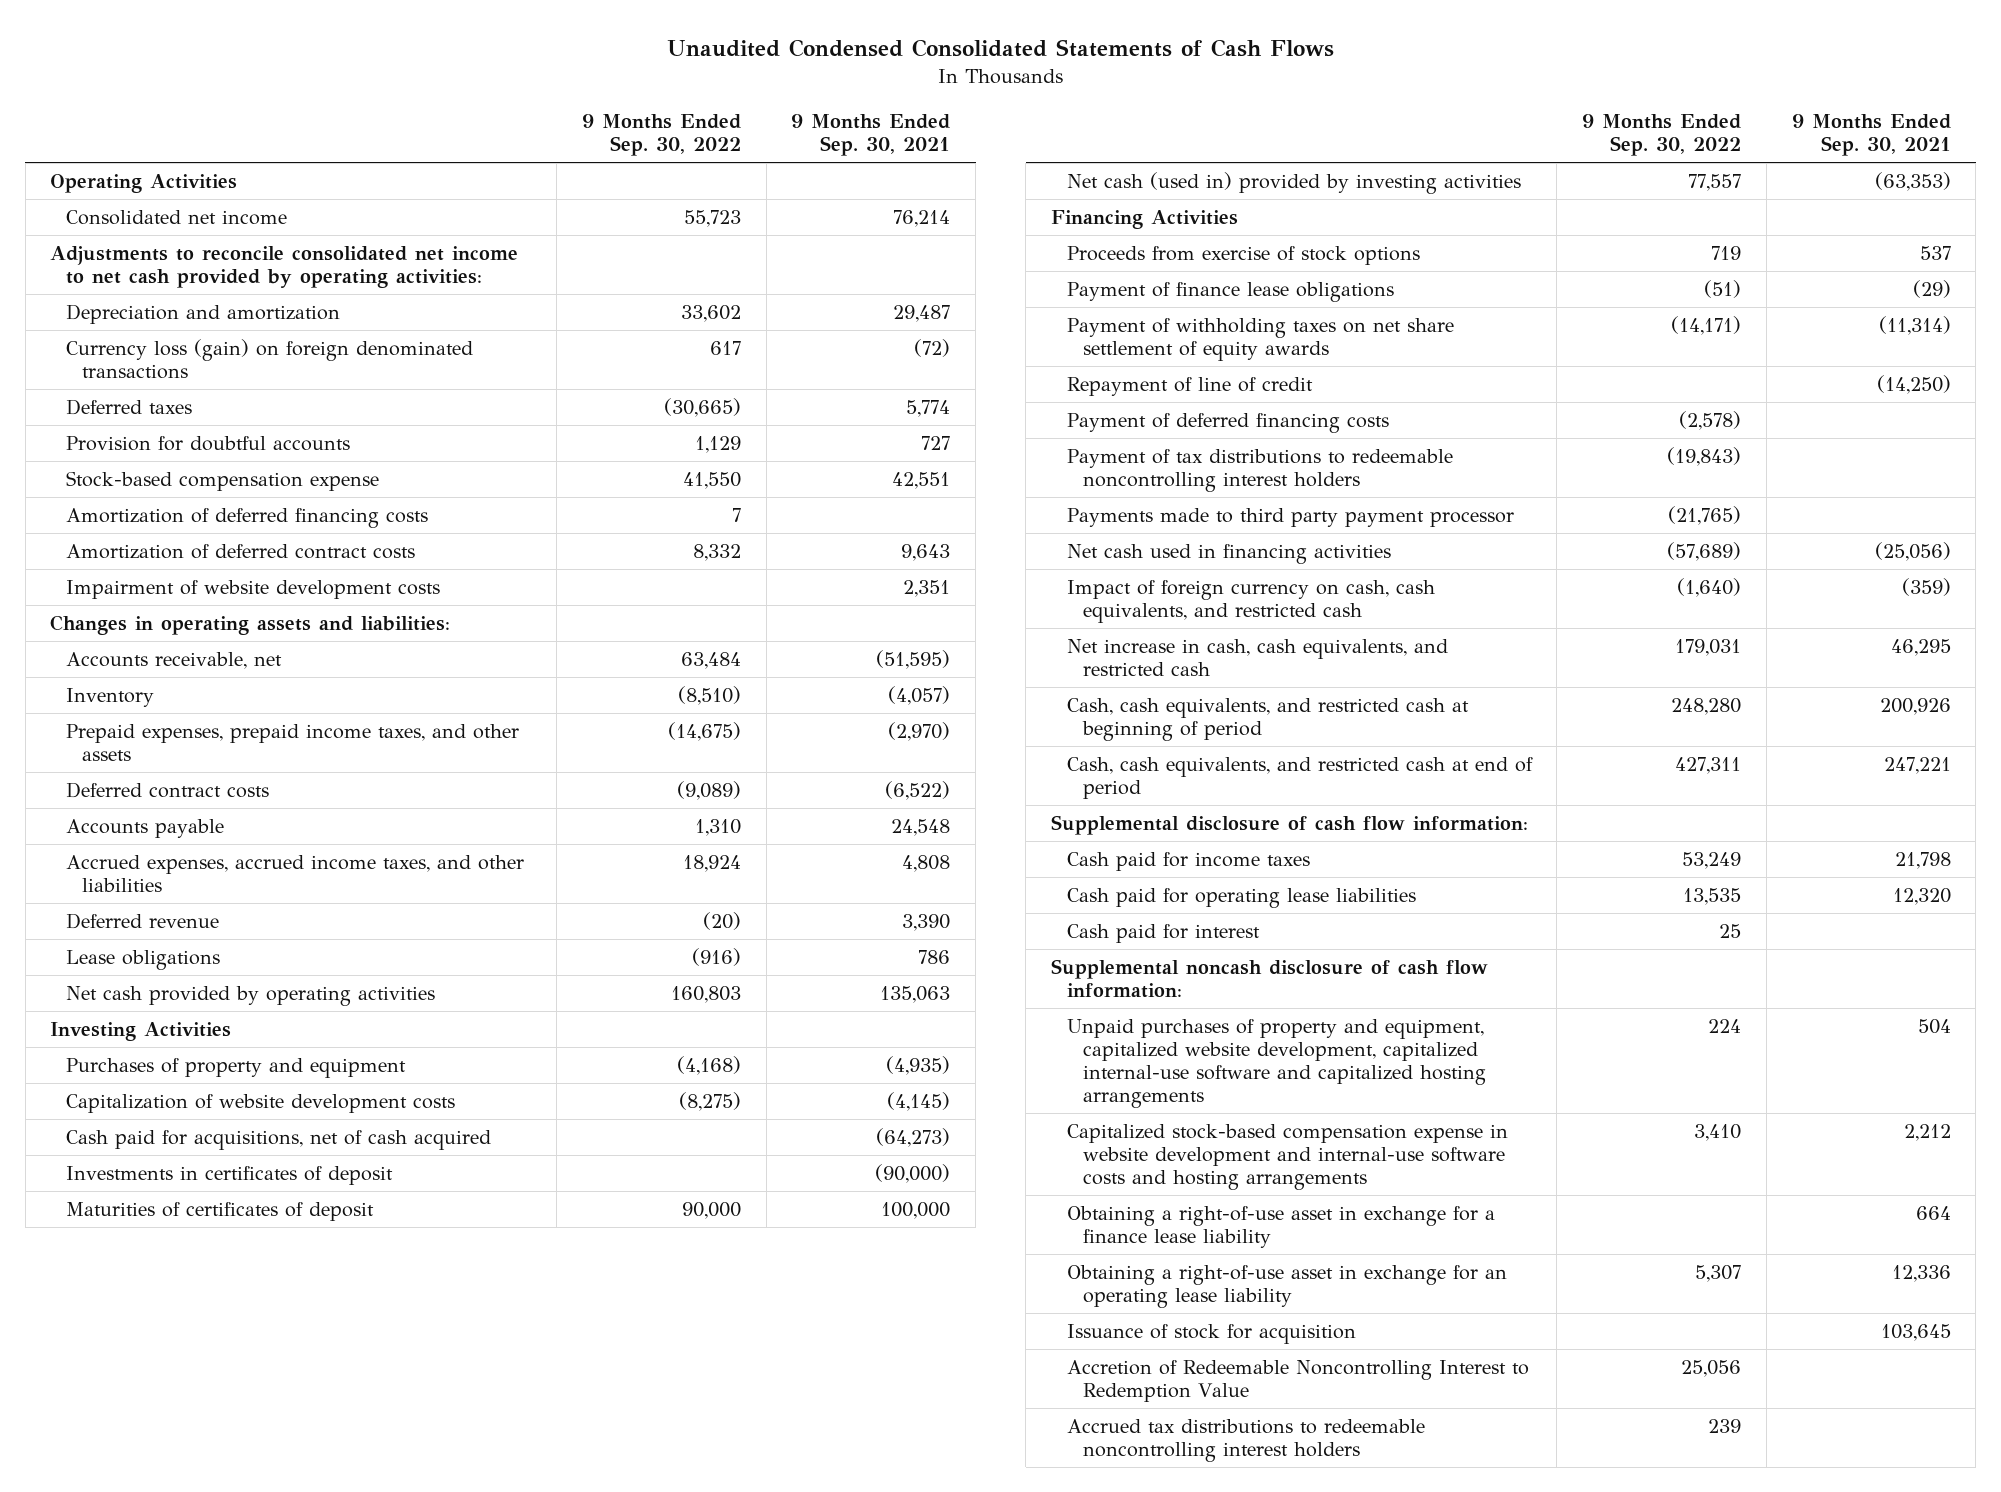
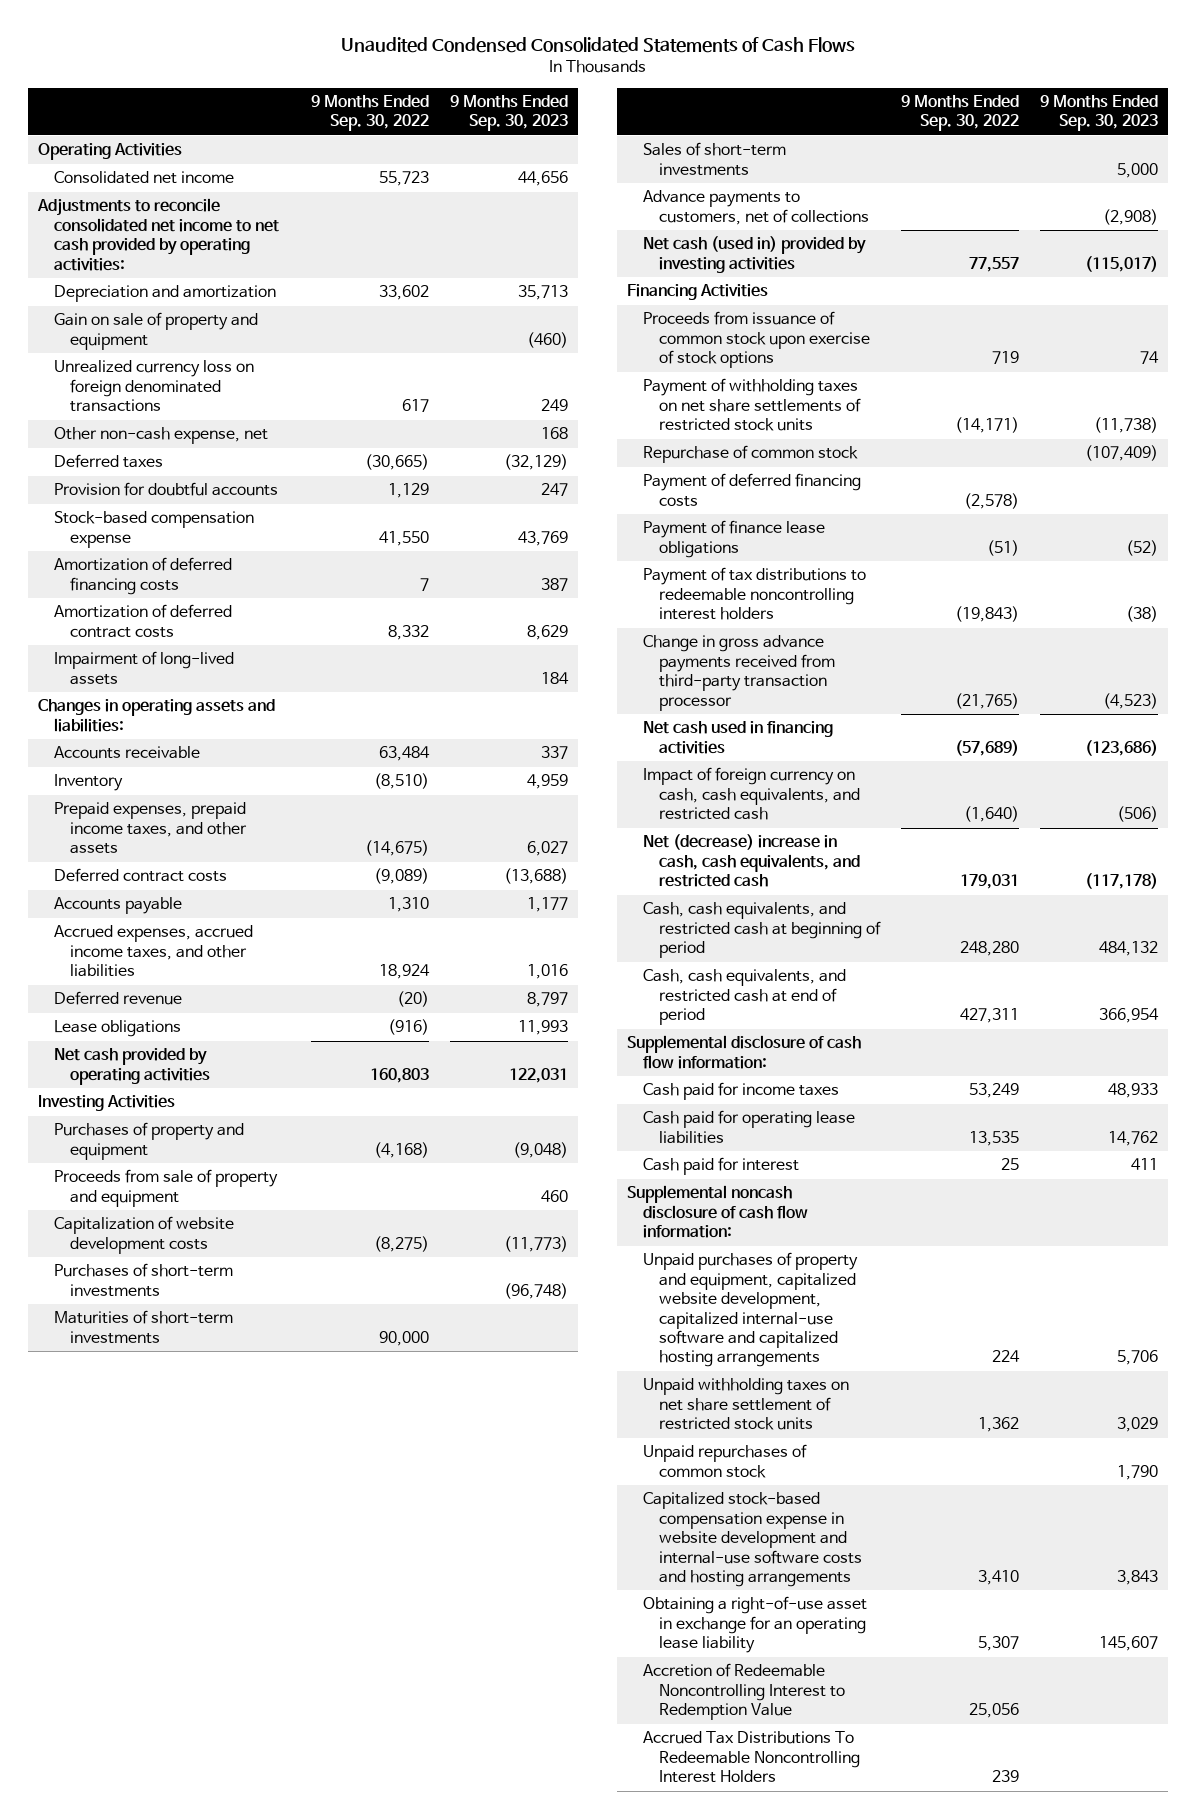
- | 9 Months Ended Sep. 30, 2022 | 9 Months Ended Sep. 30, 2021
+ | 9 Months Ended Sep. 30, 2022 | 9 Months Ended Sep. 30, 2023
- Currency loss (gain) on foreign denominated transactions | 617 | (72)
+ Gain on sale of property and equipment | | (460)
+ Unrealized currency loss on foreign denominated transactions | 617 | 249
+ Other non-cash expense, net | | 168
- Impairment of website development costs | | 2,351
+ Impairment of long-lived assets | | 184
- Accounts receivable, net | 63,484 | (51,595)
+ Accounts receivable | 63,484 | 337
+ Proceeds from sale of property and equipment | | 460
- Cash paid for acquisitions, net of cash acquired | | (64,273)
- Investments in certificates of deposit | | (90,000)
- Maturities of certificates of deposit | 90,000 | 100,000
+ Purchases of short-term investments | | (96,748)
+ Maturities of short-term investments | 90,000 |
+ Sales of short-term investments | | 5,000
+ Advance payments to customers, net of collections | | (2,908)
- Proceeds from exercise of stock options | 719 | 537
- Payment of withholding taxes on net share settlement of equity awards | (14,171) | (11,314)
- Repayment of line of credit | | (14,250)
+ Proceeds from issuance of common stock upon exercise of stock options | 719 | 74
+ Payment of withholding taxes on net share settlements of restricted stock units | (14,171) | (11,738)
+ Repurchase of common stock | | (107,409)
moved down: Payment of finance lease obligations | (51) | (52)
- Payments made to third party payment processor | (21,765) |
+ Change in gross advance payments received from third-party transaction processor | (21,765) | (4,523)
- Net increase in cash, cash equivalents, and restricted cash | 179,031 | 46,295
+ Net (decrease) increase in cash, cash equivalents, and restricted cash | 179,031 | (117,178)
+ Unpaid withholding taxes on net share settlement of restricted stock units | 1,362 | 3,029
+ Unpaid repurchases of common stock | | 1,790
- Obtaining a right-of-use asset in exchange for a finance lease liability | | 664
- Issuance of stock for acquisition | | 103,645
- Accrued tax distributions to redeemable noncontrolling interest holders | 239 |
+ Accrued Tax Distributions To Redeemable Noncontrolling Interest Holders | 239 |

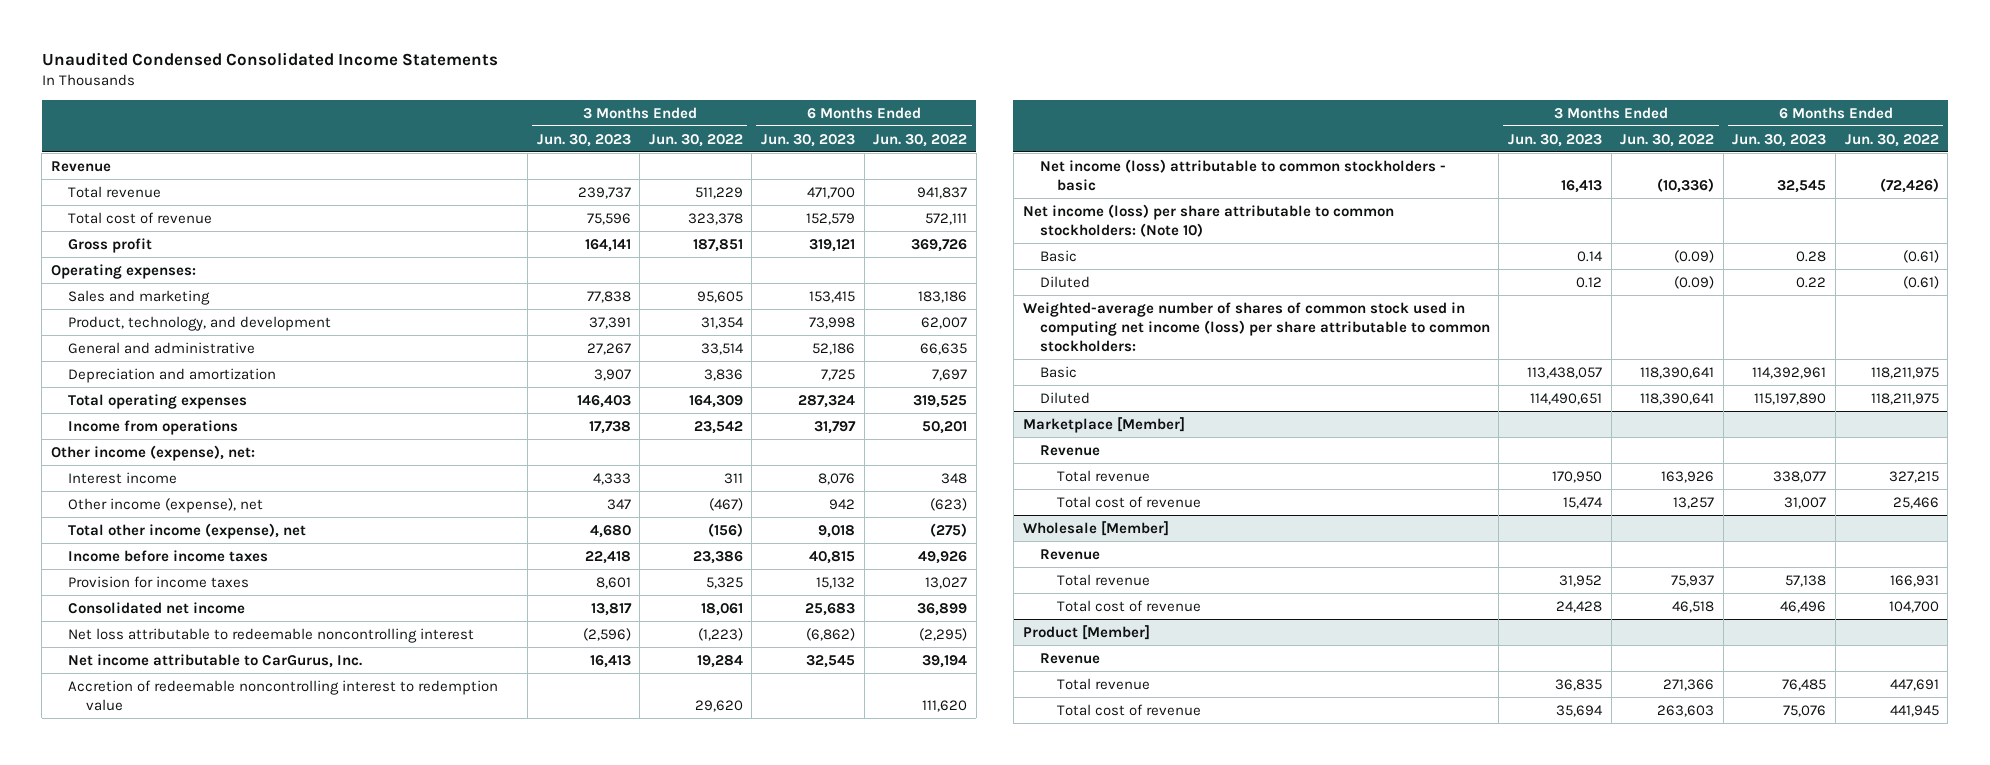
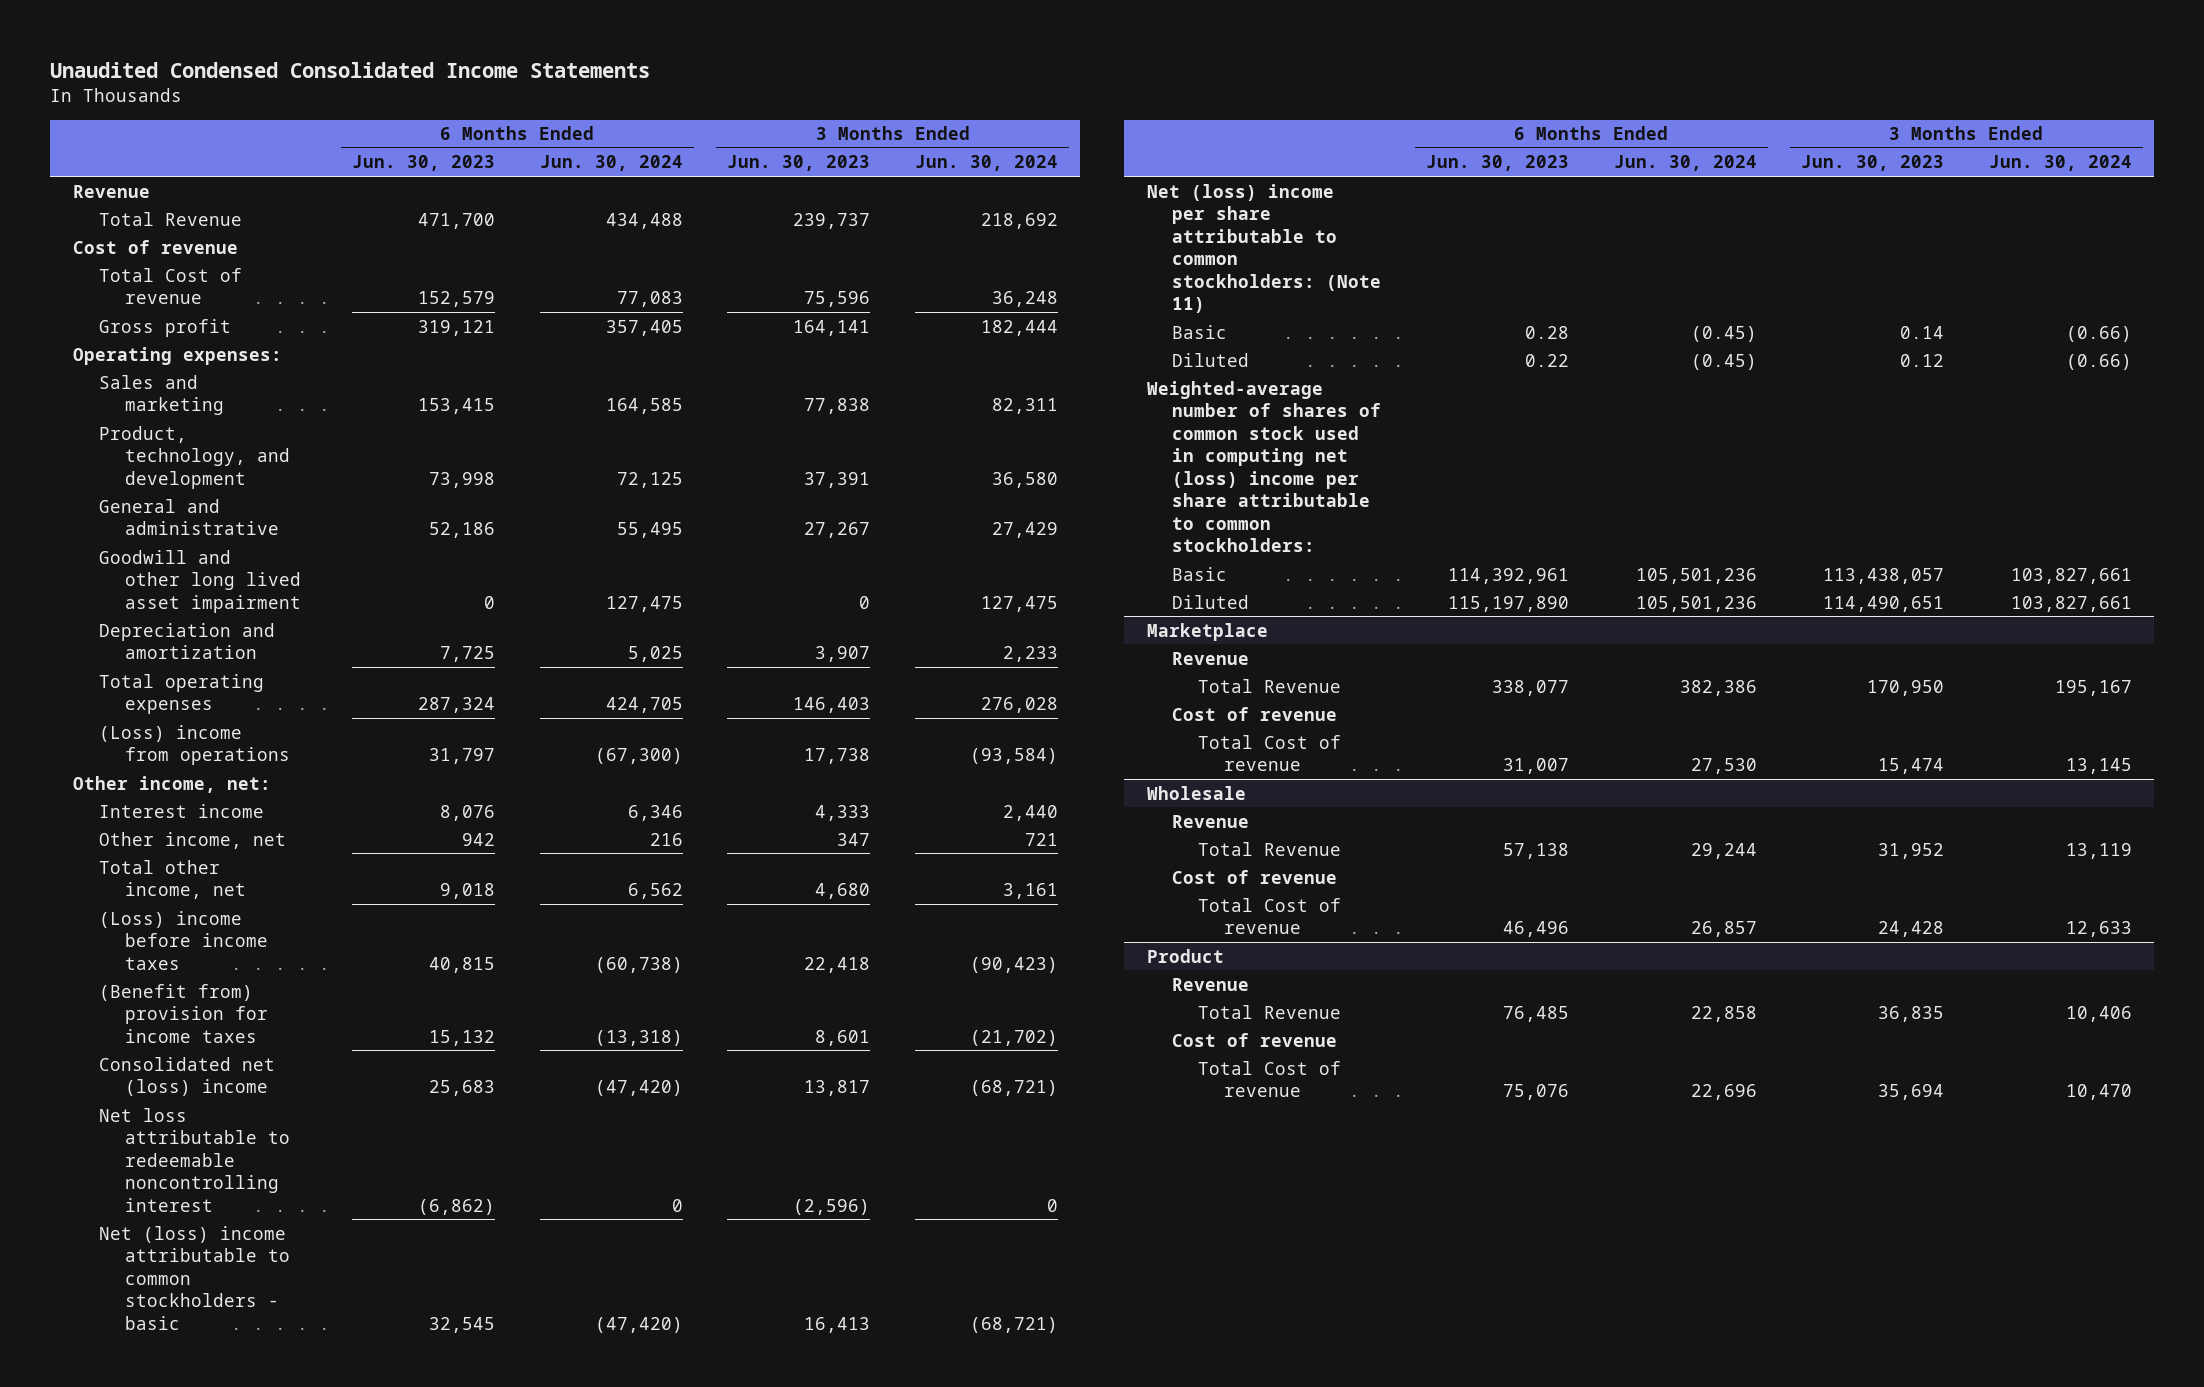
- | 3 Months Ended Jun. 30, 2023 | 3 Months Ended Jun. 30, 2022 | 6 Months Ended Jun. 30, 2023 | 6 Months Ended Jun. 30, 2022
+ | 6 Months Ended Jun. 30, 2023 | 6 Months Ended Jun. 30, 2024 | 3 Months Ended Jun. 30, 2023 | 3 Months Ended Jun. 30, 2024
- Total revenue | 239,737 | 511,229 | 471,700 | 941,837
- Total cost of revenue | 75,596 | 323,378 | 152,579 | 572,111
+ Total Revenue | 471,700 | 434,488 | 239,737 | 218,692
+ Cost of revenue
+ Total Cost of revenue | 152,579 | 77,083 | 75,596 | 36,248
+ Goodwill and other long lived asset impairment | 0 | 127,475 | 0 | 127,475
- Income from operations | 17,738 | 23,542 | 31,797 | 50,201
- Other income (expense), net:
+ (Loss) income from operations | 31,797 | (67,300) | 17,738 | (93,584)
+ Other income, net:
- Other income (expense), net | 347 | (467) | 942 | (623)
- Total other income (expense), net | 4,680 | (156) | 9,018 | (275)
- Income before income taxes | 22,418 | 23,386 | 40,815 | 49,926
- Provision for income taxes | 8,601 | 5,325 | 15,132 | 13,027
- Consolidated net income | 13,817 | 18,061 | 25,683 | 36,899
+ Other income, net | 942 | 216 | 347 | 721
+ Total other income, net | 9,018 | 6,562 | 4,680 | 3,161
+ (Loss) income before income taxes | 40,815 | (60,738) | 22,418 | (90,423)
+ (Benefit from) provision for income taxes | 15,132 | (13,318) | 8,601 | (21,702)
+ Consolidated net (loss) income | 25,683 | (47,420) | 13,817 | (68,721)
- Net income attributable to CarGurus, Inc. | 16,413 | 19,284 | 32,545 | 39,194
- Accretion of redeemable noncontrolling interest to redemption value | | 29,620 | | 111,620
- Net income (loss) attributable to common stockholders - basic | 16,413 | (10,336) | 32,545 | (72,426)
- Net income (loss) per share attributable to common stockholders: (Note 10)
+ Net (loss) income attributable to common stockholders - basic | 32,545 | (47,420) | 16,413 | (68,721)
+ Net (loss) income per share attributable to common stockholders: (Note 11)
- Weighted-average number of shares of common stock used in computing net income (loss) per share attributable to common stockholders:
+ Weighted-average number of shares of common stock used in computing net (loss) income per share attributable to common stockholders:
- Marketplace [Member]
+ Marketplace
- Total revenue | 170,950 | 163,926 | 338,077 | 327,215
- Total cost of revenue | 15,474 | 13,257 | 31,007 | 25,466
- Wholesale [Member]
+ Total Revenue | 338,077 | 382,386 | 170,950 | 195,167
+ Cost of revenue
+ Total Cost of revenue | 31,007 | 27,530 | 15,474 | 13,145
+ Wholesale
- Total revenue | 31,952 | 75,937 | 57,138 | 166,931
- Total cost of revenue | 24,428 | 46,518 | 46,496 | 104,700
- Product [Member]
+ Total Revenue | 57,138 | 29,244 | 31,952 | 13,119
+ Cost of revenue
+ Total Cost of revenue | 46,496 | 26,857 | 24,428 | 12,633
+ Product
- Total revenue | 36,835 | 271,366 | 76,485 | 447,691
- Total cost of revenue | 35,694 | 263,603 | 75,076 | 441,945
+ Total Revenue | 76,485 | 22,858 | 36,835 | 10,406
+ Cost of revenue
+ Total Cost of revenue | 75,076 | 22,696 | 35,694 | 10,470

